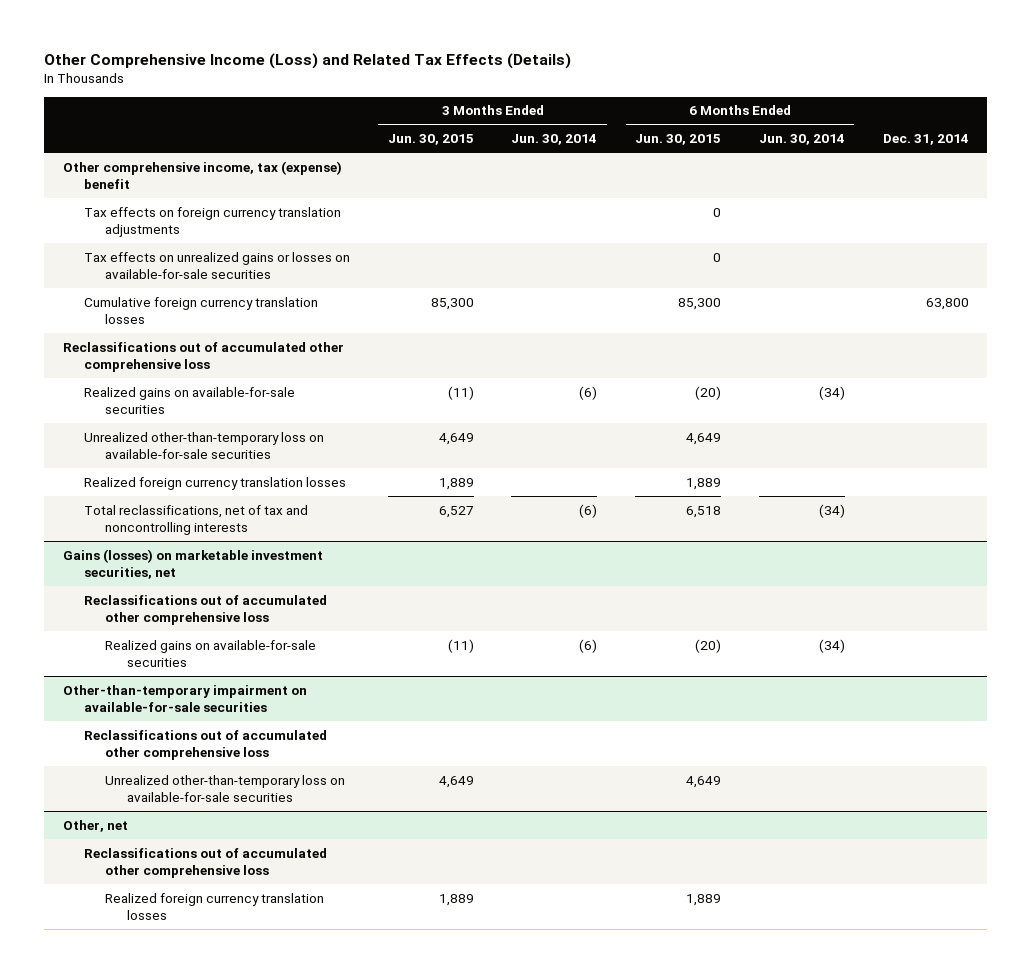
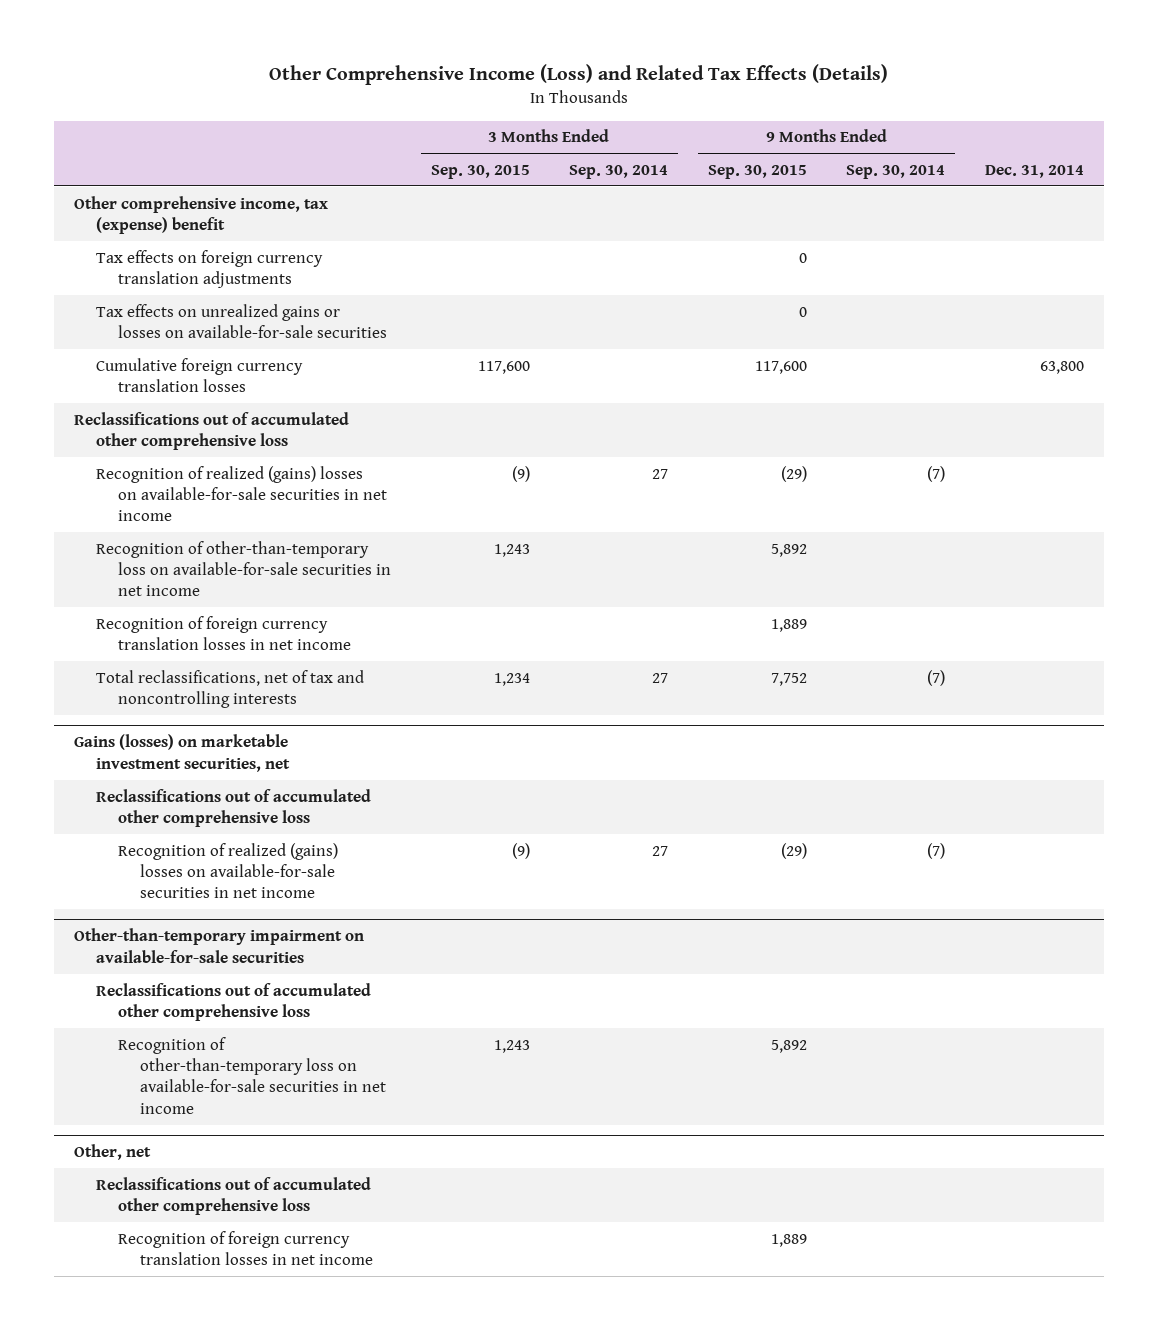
- | 3 Months Ended Jun. 30, 2015 | 3 Months Ended Jun. 30, 2014 | 6 Months Ended Jun. 30, 2015 | 6 Months Ended Jun. 30, 2014 | Dec. 31, 2014
+ | 3 Months Ended Sep. 30, 2015 | 3 Months Ended Sep. 30, 2014 | 9 Months Ended Sep. 30, 2015 | 9 Months Ended Sep. 30, 2014 | Dec. 31, 2014
- Realized gains on available-for-sale securities | (11) | (6) | (20) | (34) |
- Unrealized other-than-temporary loss on available-for-sale securities | 4,649 | | 4,649 | |
- Realized foreign currency translation losses | 1,889 | | 1,889 | |
+ Recognition of realized (gains) losses on available-for-sale securities in net income | (9) | 27 | (29) | (7) |
+ Recognition of other-than-temporary loss on available-for-sale securities in net income | 1,243 | | 5,892 | |
+ Recognition of foreign currency translation losses in net income | | | 1,889 | |
@ Gains (losses) on marketable investment securities, net
- Realized gains on available-for-sale securities | (11) | (6) | (20) | (34) |
+ Recognition of realized (gains) losses on available-for-sale securities in net income | (9) | 27 | (29) | (7) |
@ Other-than-temporary impairment on available-for-sale securities
- Unrealized other-than-temporary loss on available-for-sale securities | 4,649 | | 4,649 | |
+ Recognition of other-than-temporary loss on available-for-sale securities in net income | 1,243 | | 5,892 | |
@ Other, net
- Realized foreign currency translation losses | 1,889 | | 1,889 | |
+ Recognition of foreign currency translation losses in net income | | | 1,889 | |

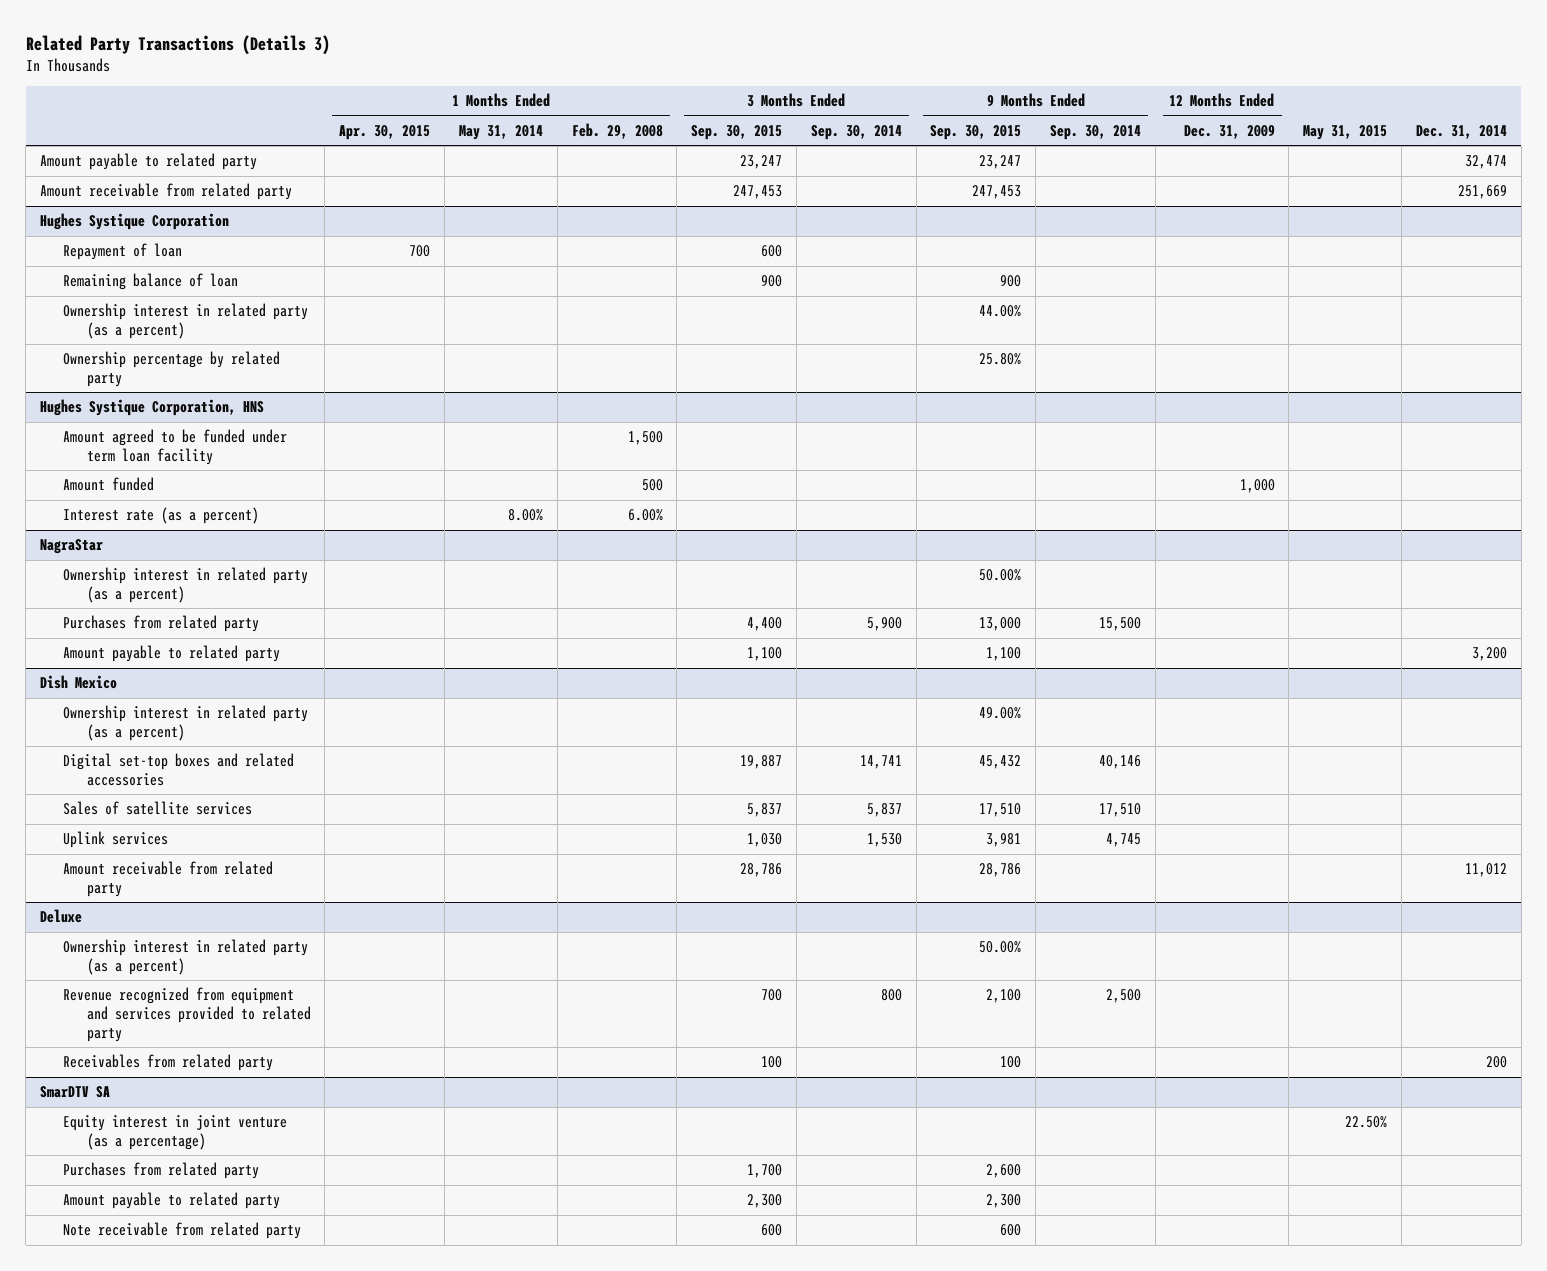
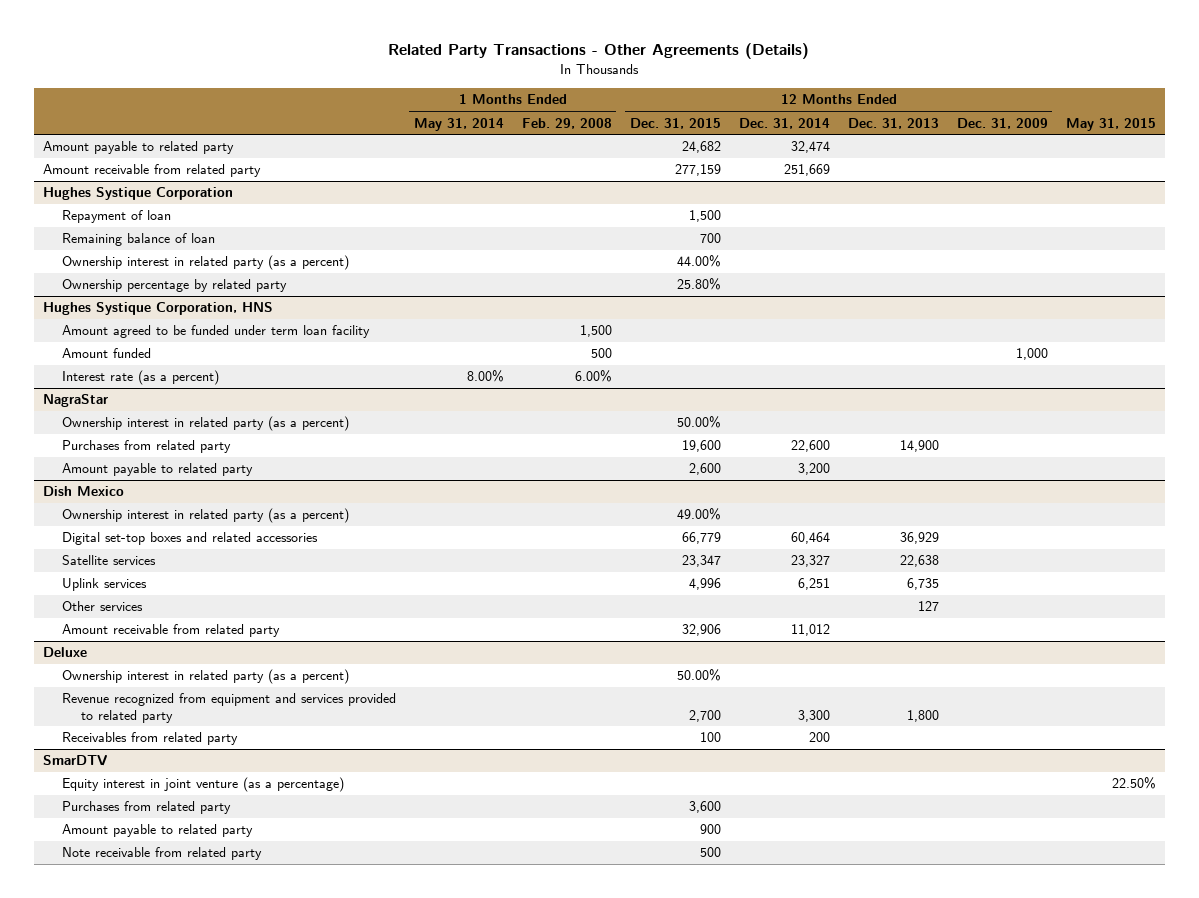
- Related Party Transactions (Details 3)
+ Related Party Transactions - Other Agreements (Details)
- | 1 Months Ended Apr. 30, 2015 | 1 Months Ended May 31, 2014 | 1 Months Ended Feb. 29, 2008 | 3 Months Ended Sep. 30, 2015 | 3 Months Ended Sep. 30, 2014 | 9 Months Ended Sep. 30, 2015 | 9 Months Ended Sep. 30, 2014 | 12 Months Ended Dec. 31, 2009 | May 31, 2015 | Dec. 31, 2014
+ | 1 Months Ended May 31, 2014 | 1 Months Ended Feb. 29, 2008 | 12 Months Ended Dec. 31, 2015 | 12 Months Ended Dec. 31, 2014 | 12 Months Ended Dec. 31, 2013 | 12 Months Ended Dec. 31, 2009 | May 31, 2015
@ Dish Mexico
- Sales of satellite services | | | | 5,837 | 5,837 | 17,510 | 17,510 | | |
+ Satellite services | | | 23,347 | 23,327 | 22,638 | |
+ Other services | | | | | 127 | |
- SmarDTV SA
+ SmarDTV

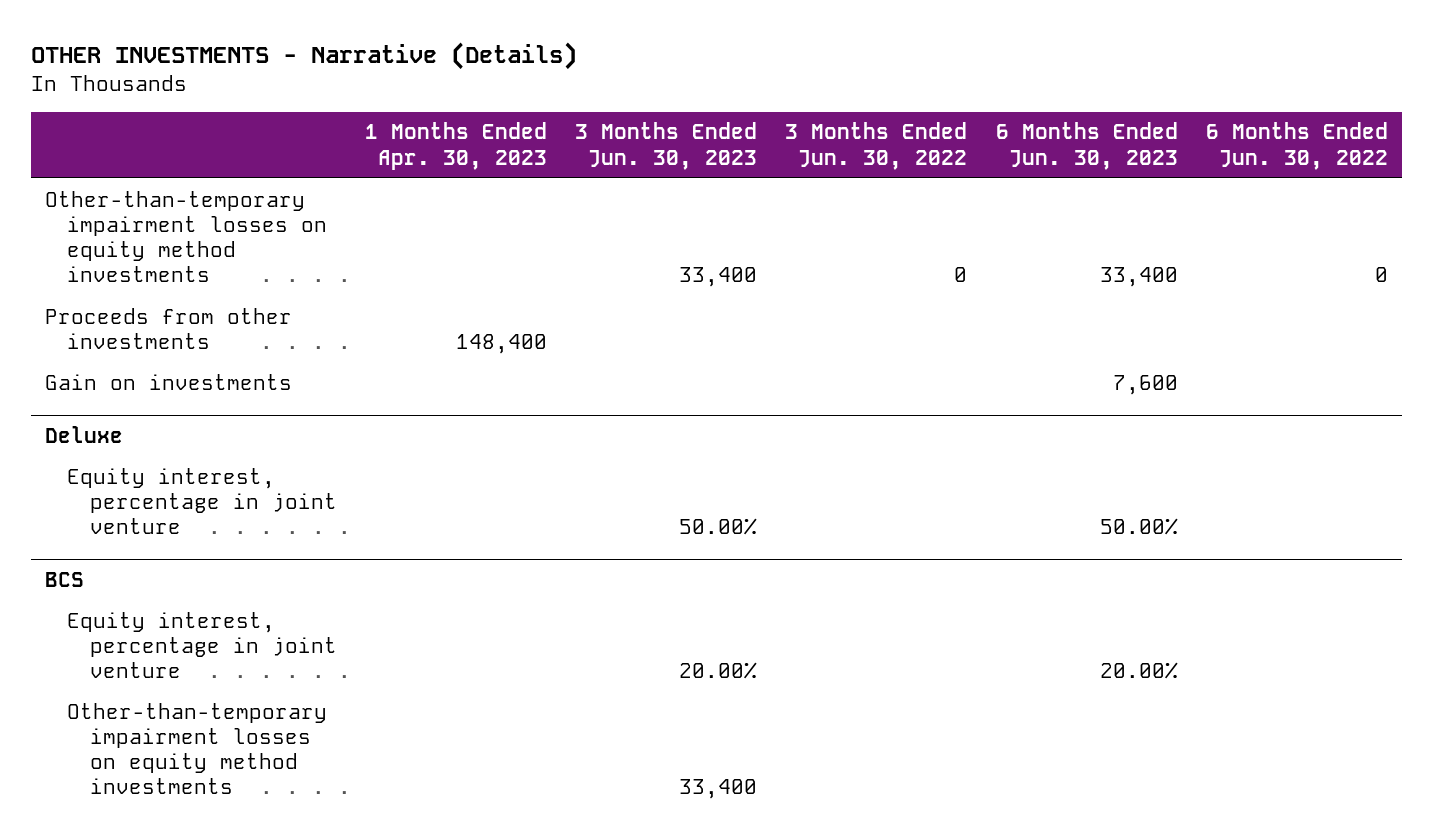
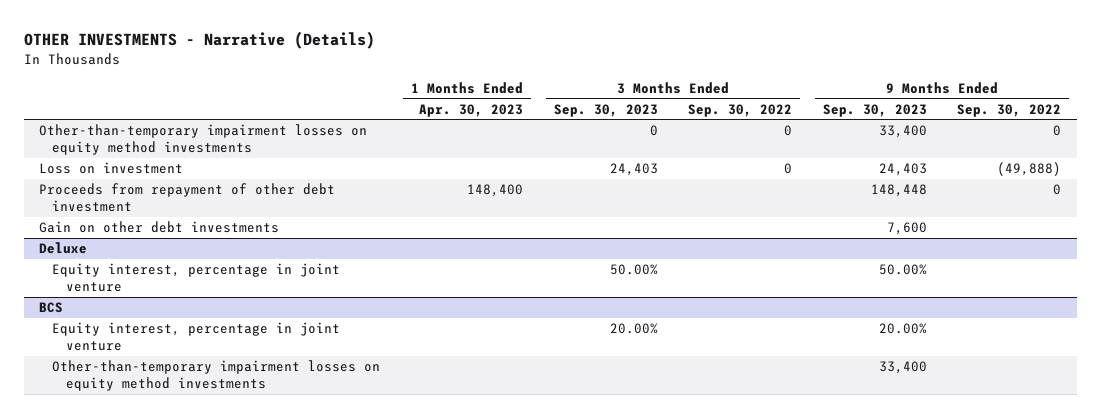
- | 1 Months Ended Apr. 30, 2023 | 3 Months Ended Jun. 30, 2023 | 3 Months Ended Jun. 30, 2022 | 6 Months Ended Jun. 30, 2023 | 6 Months Ended Jun. 30, 2022
+ | 1 Months Ended Apr. 30, 2023 | 3 Months Ended Sep. 30, 2023 | 3 Months Ended Sep. 30, 2022 | 9 Months Ended Sep. 30, 2023 | 9 Months Ended Sep. 30, 2022
- Proceeds from other investments | 148,400 | | | |
- Gain on investments | | | | 7,600 |
+ Loss on investment | | 24,403 | 0 | 24,403 | (49,888)
+ Proceeds from repayment of other debt investment | 148,400 | | | 148,448 | 0
+ Gain on other debt investments | | | | 7,600 |

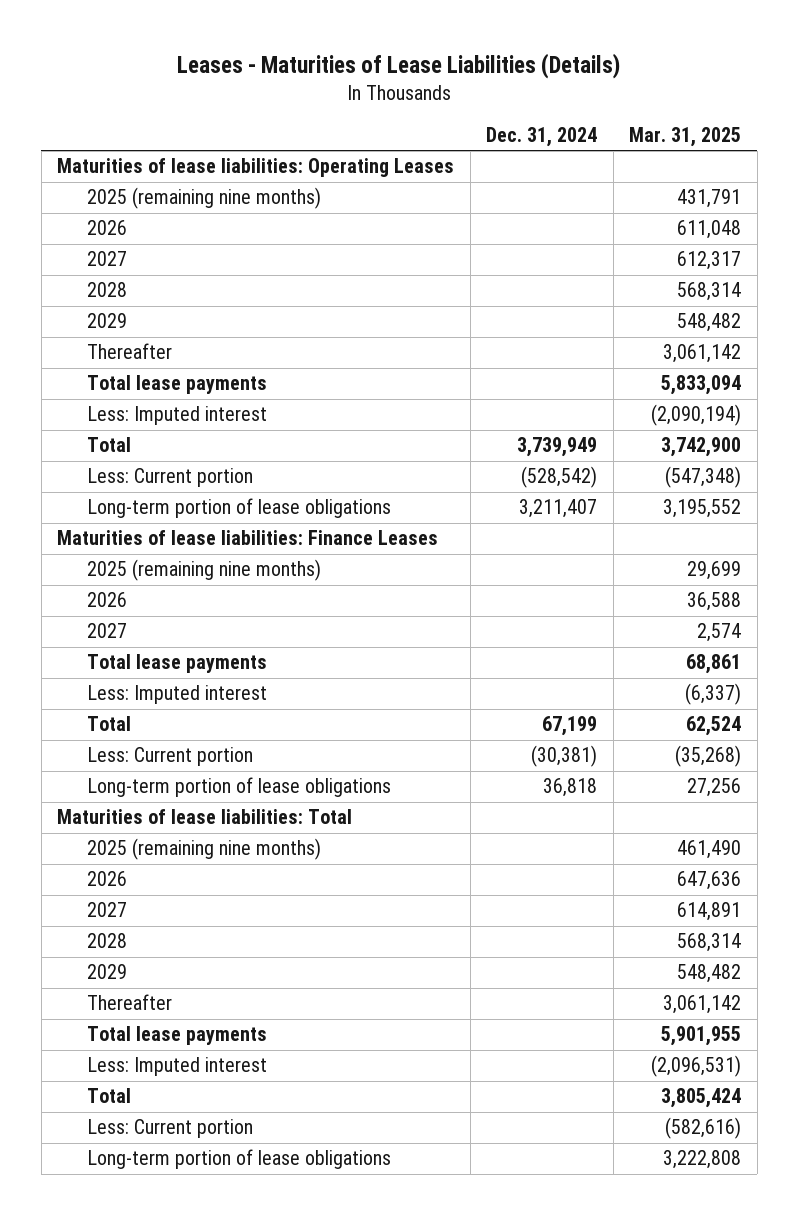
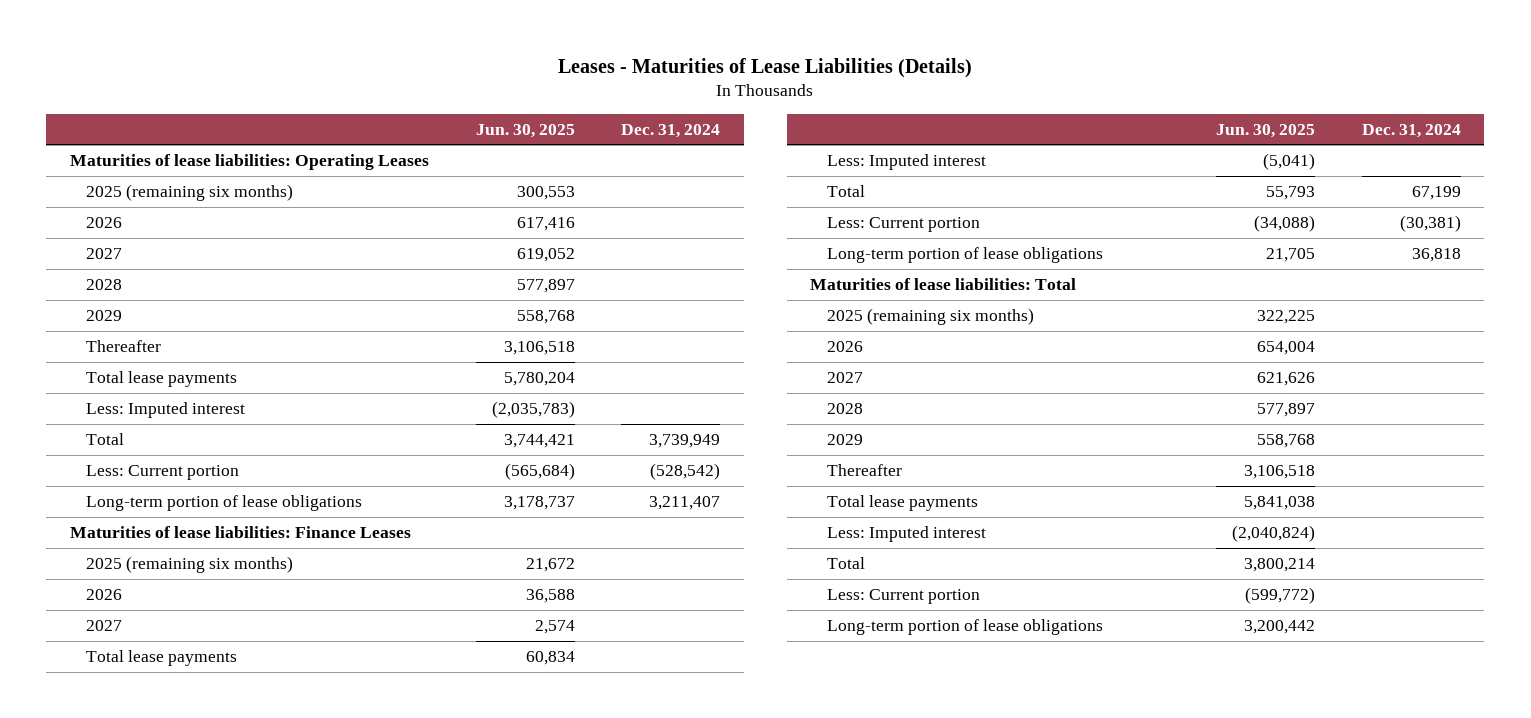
- | Dec. 31, 2024 | Mar. 31, 2025
+ | Jun. 30, 2025 | Dec. 31, 2024
- 2025 (remaining nine months) | | 431,791
+ 2025 (remaining six months) | 300,553 |
- 2025 (remaining nine months) | | 29,699
+ 2025 (remaining six months) | 21,672 |
- 2025 (remaining nine months) | | 461,490
+ 2025 (remaining six months) | 322,225 |

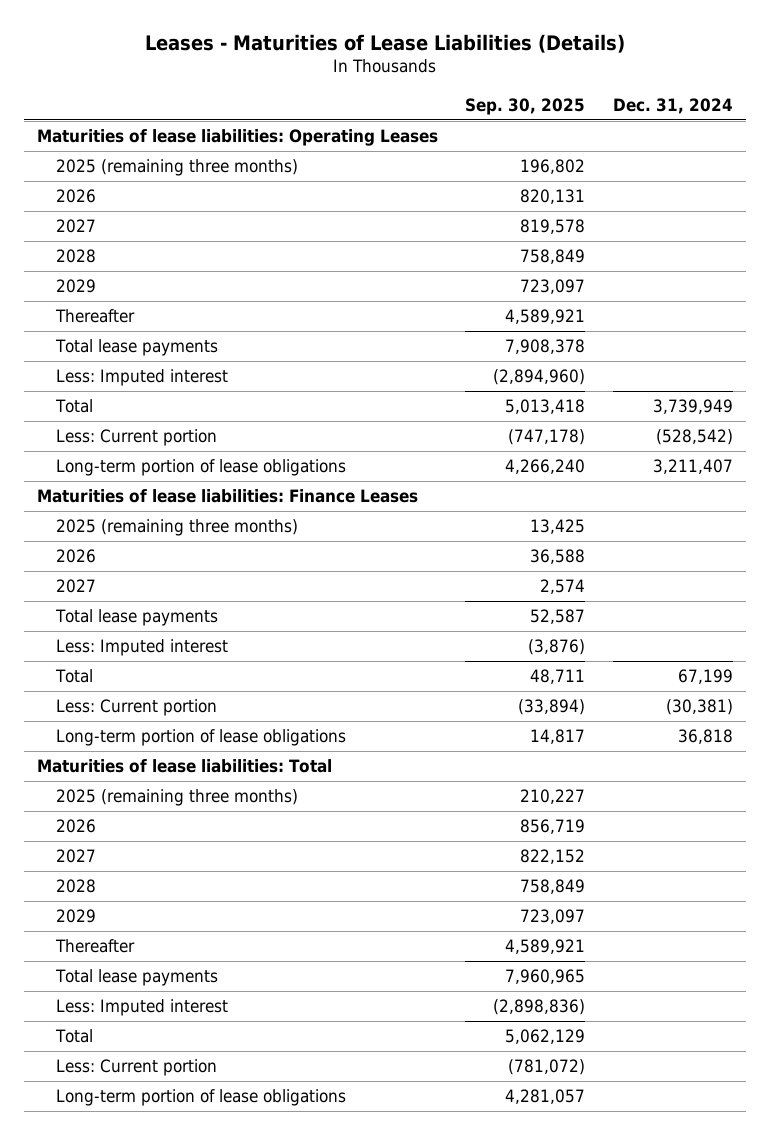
- | Jun. 30, 2025 | Dec. 31, 2024
+ | Sep. 30, 2025 | Dec. 31, 2024
- 2025 (remaining six months) | 300,553 |
+ 2025 (remaining three months) | 196,802 |
- 2025 (remaining six months) | 21,672 |
+ 2025 (remaining three months) | 13,425 |
- 2025 (remaining six months) | 322,225 |
+ 2025 (remaining three months) | 210,227 |

